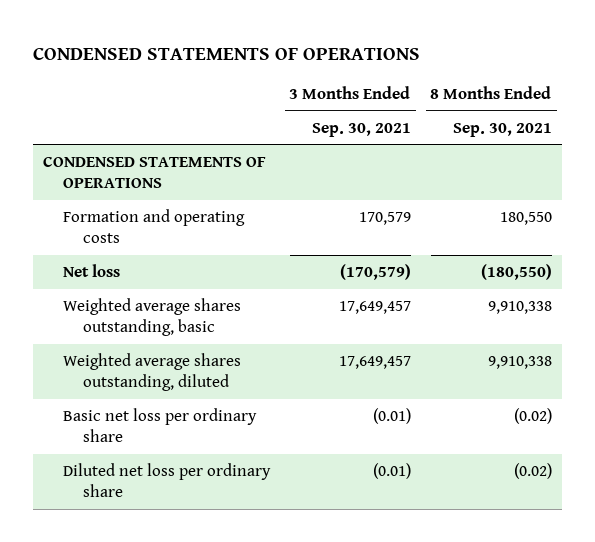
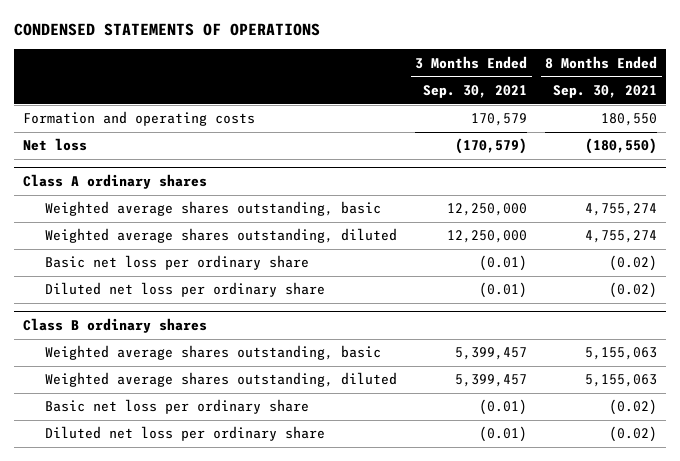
- CONDENSED STATEMENTS OF OPERATIONS
- Weighted average shares outstanding, basic | 17,649,457 | 9,910,338
- Weighted average shares outstanding, diluted | 17,649,457 | 9,910,338
+ Class A ordinary shares
+ Weighted average shares outstanding, basic | 12,250,000 | 4,755,274
+ Weighted average shares outstanding, diluted | 12,250,000 | 4,755,274
+ Class B ordinary shares
+ Weighted average shares outstanding, basic | 5,399,457 | 5,155,063
+ Weighted average shares outstanding, diluted | 5,399,457 | 5,155,063
+ Basic net loss per ordinary share | (0.01) | (0.02)
+ Diluted net loss per ordinary share | (0.01) | (0.02)

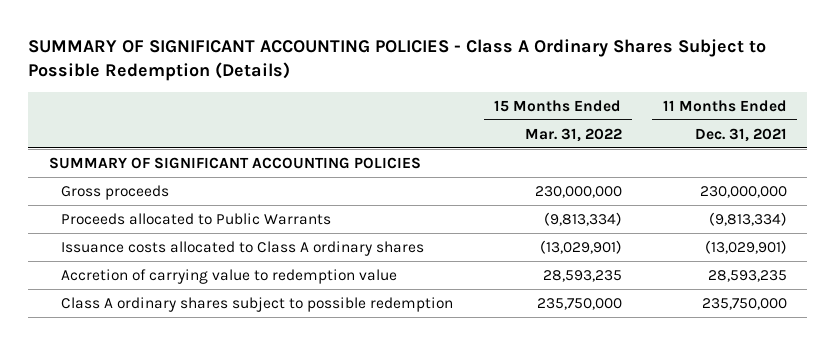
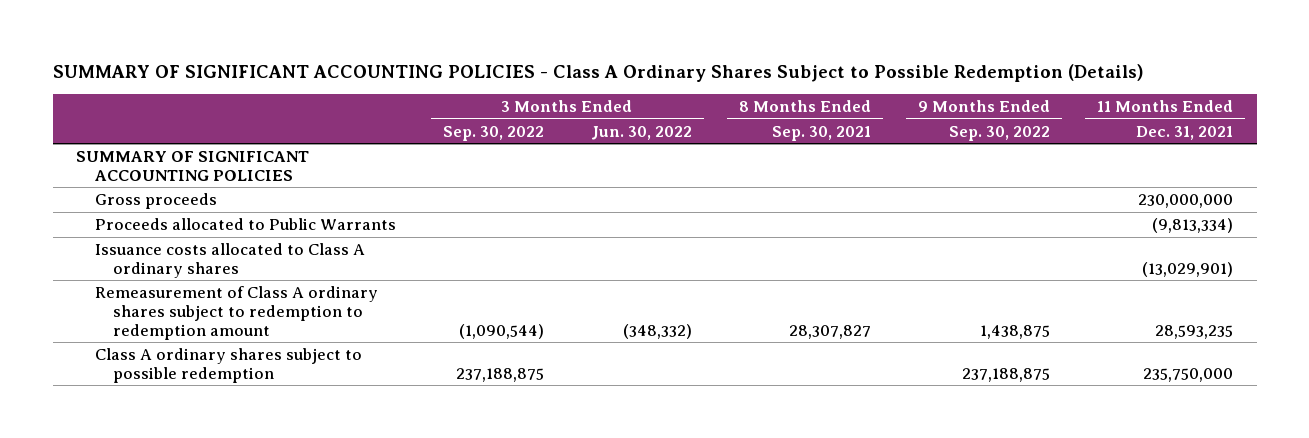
- | 15 Months Ended Mar. 31, 2022 | 11 Months Ended Dec. 31, 2021
+ | 3 Months Ended Sep. 30, 2022 | 3 Months Ended Jun. 30, 2022 | 8 Months Ended Sep. 30, 2021 | 9 Months Ended Sep. 30, 2022 | 11 Months Ended Dec. 31, 2021
- Accretion of carrying value to redemption value | 28,593,235 | 28,593,235
+ Remeasurement of Class A ordinary shares subject to redemption to redemption amount | (1,090,544) | (348,332) | 28,307,827 | 1,438,875 | 28,593,235

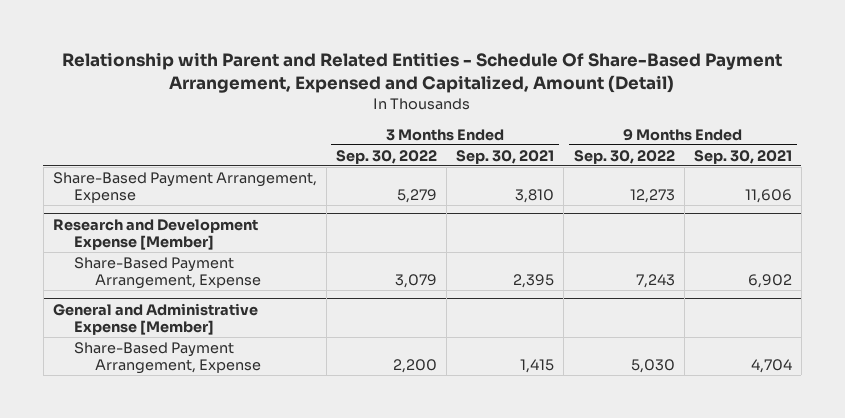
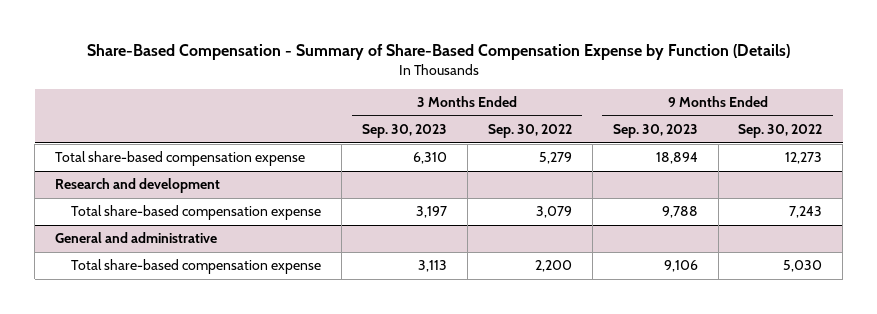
- Relationship with Parent and Related Entities - Schedule Of Share-Based Payment Arrangement, Expensed and Capitalized, Amount (Detail)
+ Share-Based Compensation - Summary of Share-Based Compensation Expense by Function (Details)
- | 3 Months Ended Sep. 30, 2022 | 3 Months Ended Sep. 30, 2021 | 9 Months Ended Sep. 30, 2022 | 9 Months Ended Sep. 30, 2021
+ | 3 Months Ended Sep. 30, 2023 | 3 Months Ended Sep. 30, 2022 | 9 Months Ended Sep. 30, 2023 | 9 Months Ended Sep. 30, 2022
- Share-Based Payment Arrangement, Expense | 5,279 | 3,810 | 12,273 | 11,606
- Research and Development Expense [Member]
- Share-Based Payment Arrangement, Expense | 3,079 | 2,395 | 7,243 | 6,902
- General and Administrative Expense [Member]
- Share-Based Payment Arrangement, Expense | 2,200 | 1,415 | 5,030 | 4,704
+ Total share-based compensation expense | 6,310 | 5,279 | 18,894 | 12,273
+ Research and development
+ Total share-based compensation expense | 3,197 | 3,079 | 9,788 | 7,243
+ General and administrative
+ Total share-based compensation expense | 3,113 | 2,200 | 9,106 | 5,030

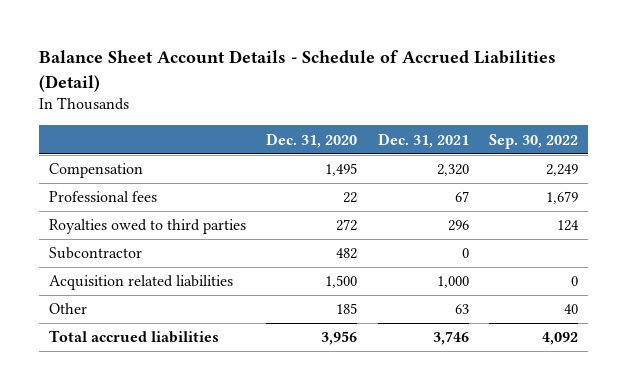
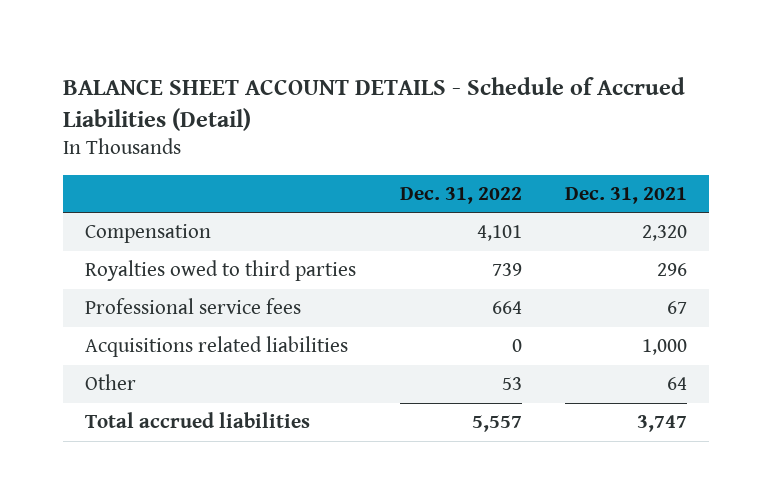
- Balance Sheet Account Details - Schedule of Accrued Liabilities (Detail)
+ BALANCE SHEET ACCOUNT DETAILS - Schedule of Accrued Liabilities (Detail)
- | Dec. 31, 2020 | Dec. 31, 2021 | Sep. 30, 2022
+ | Dec. 31, 2022 | Dec. 31, 2021
- Professional fees | 22 | 67 | 1,679
- Subcontractor | 482 | 0 |
- Acquisition related liabilities | 1,500 | 1,000 | 0
- Other | 185 | 63 | 40
- Total accrued liabilities | 3,956 | 3,746 | 4,092
+ Professional service fees | 664 | 67
+ Acquisitions related liabilities | 0 | 1,000
+ Other | 53 | 64
+ Total accrued liabilities | 5,557 | 3,747

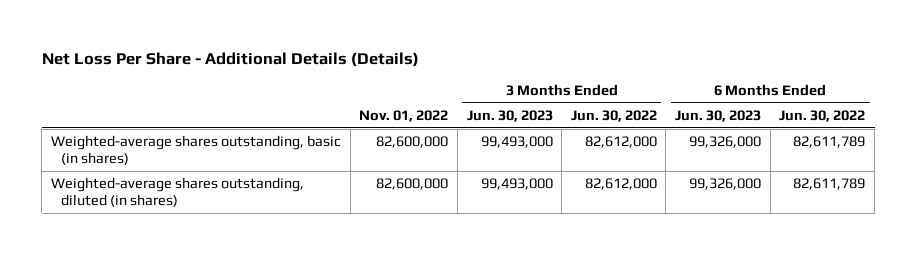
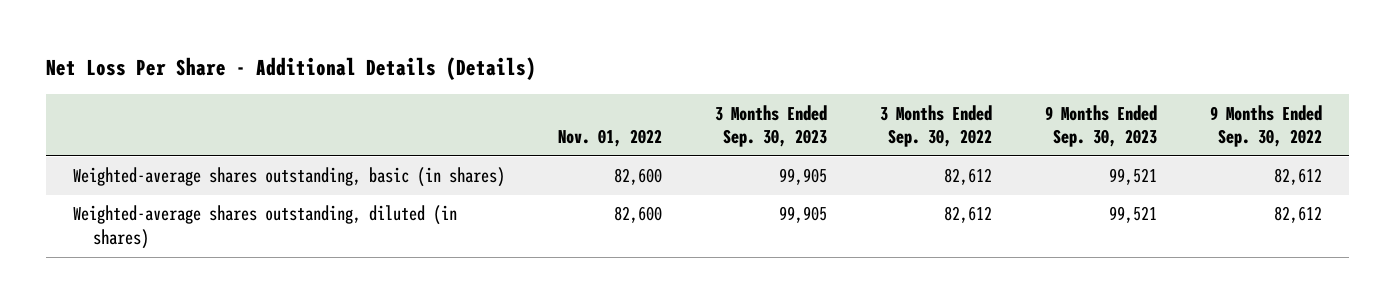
- | Nov. 01, 2022 | 3 Months Ended Jun. 30, 2023 | 3 Months Ended Jun. 30, 2022 | 6 Months Ended Jun. 30, 2023 | 6 Months Ended Jun. 30, 2022
+ | Nov. 01, 2022 | 3 Months Ended Sep. 30, 2023 | 3 Months Ended Sep. 30, 2022 | 9 Months Ended Sep. 30, 2023 | 9 Months Ended Sep. 30, 2022
- Weighted-average shares outstanding, basic (in shares) | 82,600,000 | 99,493,000 | 82,612,000 | 99,326,000 | 82,611,789
- Weighted-average shares outstanding, diluted (in shares) | 82,600,000 | 99,493,000 | 82,612,000 | 99,326,000 | 82,611,789
+ Weighted-average shares outstanding, basic (in shares) | 82,600 | 99,905 | 82,612 | 99,521 | 82,612
+ Weighted-average shares outstanding, diluted (in shares) | 82,600 | 99,905 | 82,612 | 99,521 | 82,612

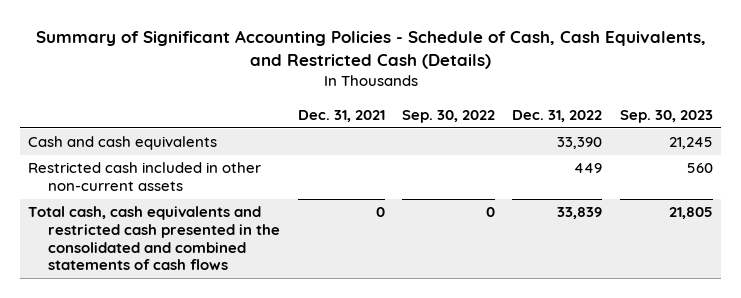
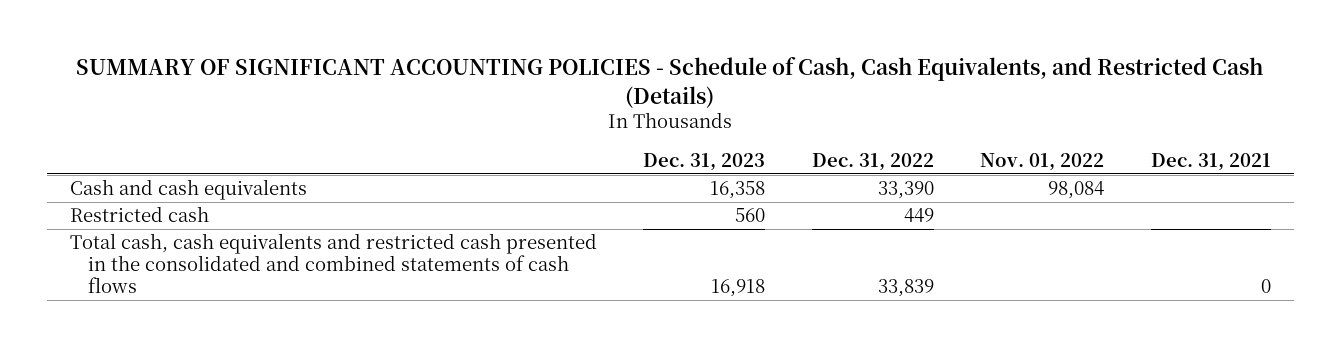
- Summary of Significant Accounting Policies - Schedule of Cash, Cash Equivalents, and Restricted Cash (Details)
+ SUMMARY OF SIGNIFICANT ACCOUNTING POLICIES - Schedule of Cash, Cash Equivalents, and Restricted Cash (Details)
- | Dec. 31, 2021 | Sep. 30, 2022 | Dec. 31, 2022 | Sep. 30, 2023
+ | Dec. 31, 2023 | Dec. 31, 2022 | Nov. 01, 2022 | Dec. 31, 2021
- Restricted cash included in other non-current assets | | | 449 | 560
+ Restricted cash | 560 | 449 | |

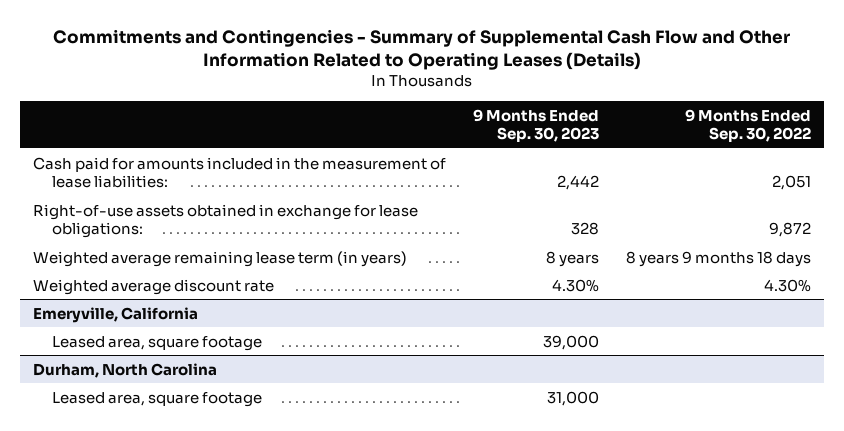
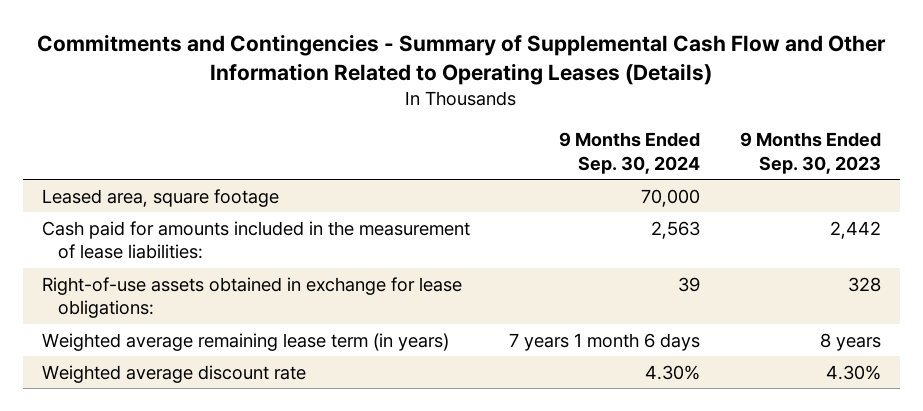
- | 9 Months Ended Sep. 30, 2023 | 9 Months Ended Sep. 30, 2022
+ | 9 Months Ended Sep. 30, 2024 | 9 Months Ended Sep. 30, 2023
+ Leased area, square footage | 70,000 |
- Emeryville, California
- Leased area, square footage | 39,000 |
- Durham, North Carolina
- Leased area, square footage | 31,000 |

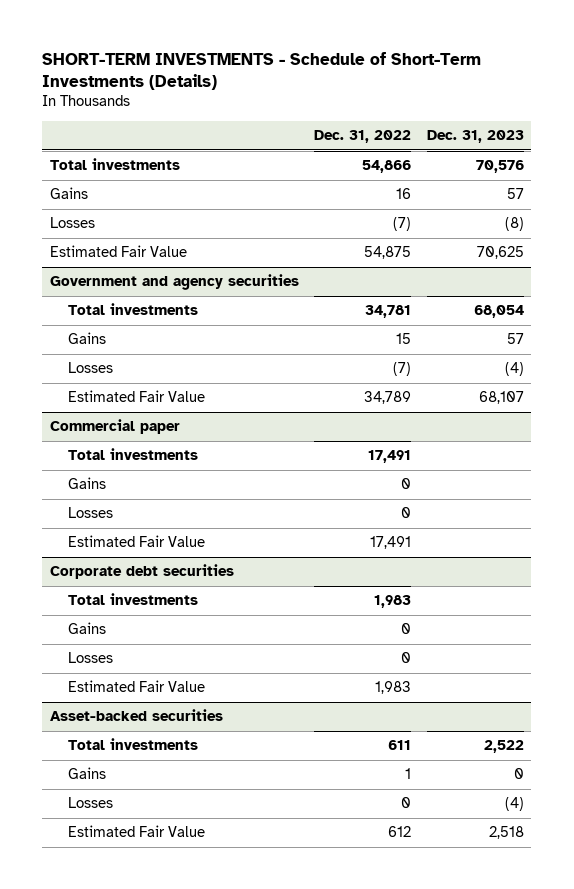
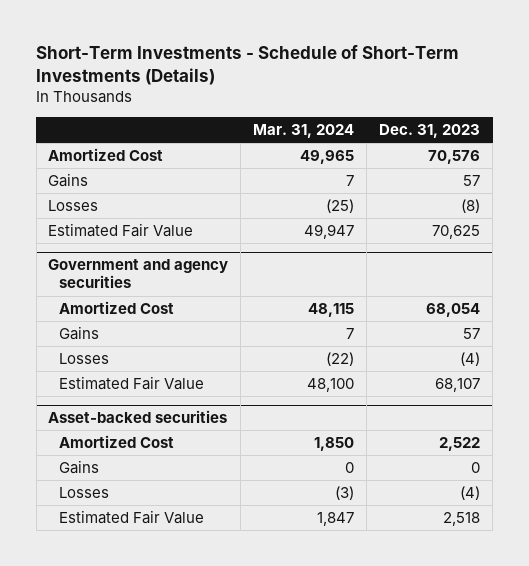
- SHORT-TERM INVESTMENTS - Schedule of Short-Term Investments (Details)
+ Short-Term Investments - Schedule of Short-Term Investments (Details)
- | Dec. 31, 2022 | Dec. 31, 2023
+ | Mar. 31, 2024 | Dec. 31, 2023
- Total investments | 54,866 | 70,576
+ Amortized Cost | 49,965 | 70,576
@ Government and agency securities
- Total investments | 34,781 | 68,054
+ Amortized Cost | 48,115 | 68,054
- Commercial paper
- Total investments | 17,491 |
- Gains | 0 |
- Losses | 0 |
- Estimated Fair Value | 17,491 |
- Corporate debt securities
- Total investments | 1,983 |
- Gains | 0 |
- Losses | 0 |
- Estimated Fair Value | 1,983 |
@ Asset-backed securities
- Total investments | 611 | 2,522
+ Amortized Cost | 1,850 | 2,522

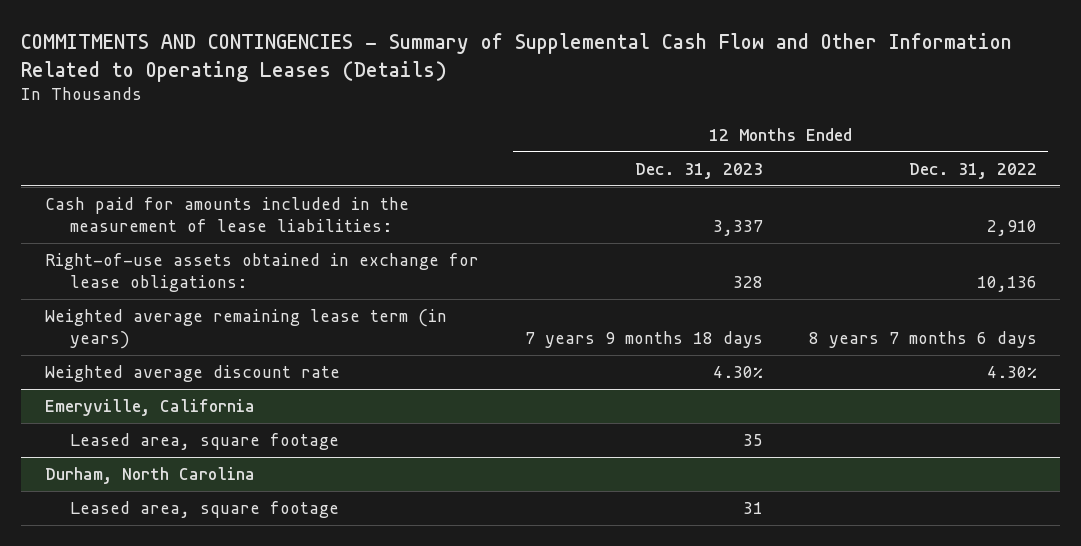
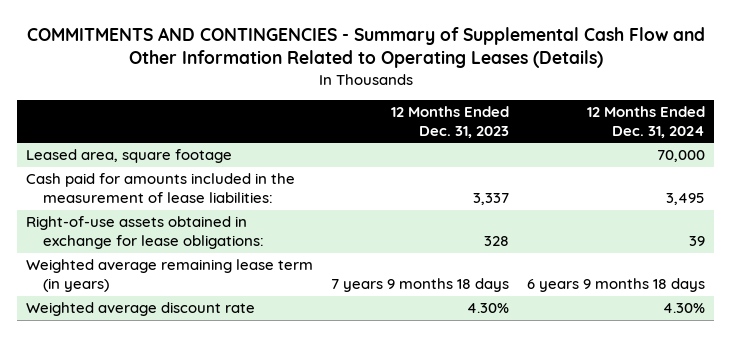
- | 12 Months Ended Dec. 31, 2023 | 12 Months Ended Dec. 31, 2022
+ | 12 Months Ended Dec. 31, 2023 | 12 Months Ended Dec. 31, 2024
+ Leased area, square footage | | 70,000
- Emeryville, California
- Leased area, square footage | 35 |
- Durham, North Carolina
- Leased area, square footage | 31 |

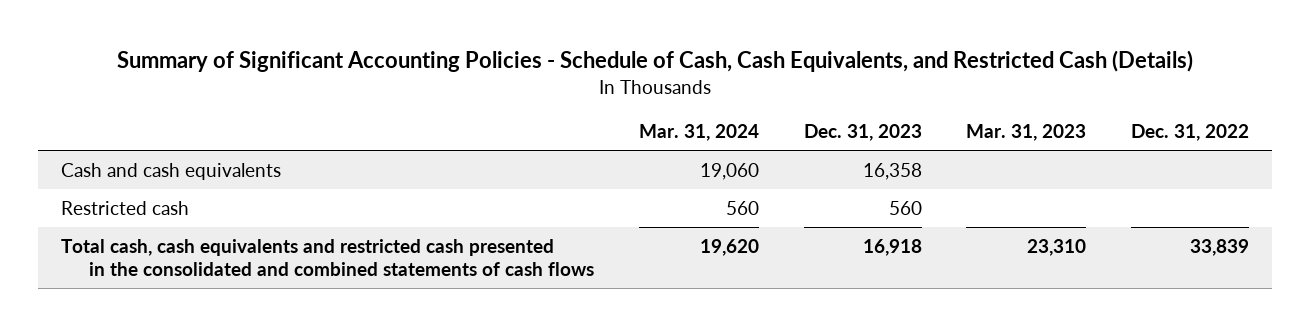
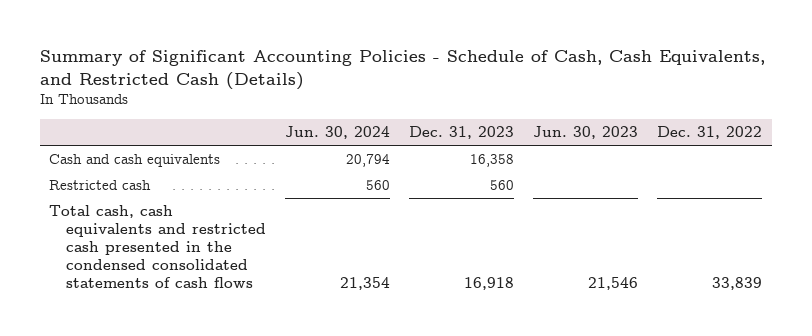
- | Mar. 31, 2024 | Dec. 31, 2023 | Mar. 31, 2023 | Dec. 31, 2022
+ | Jun. 30, 2024 | Dec. 31, 2023 | Jun. 30, 2023 | Dec. 31, 2022
- Total cash, cash equivalents and restricted cash presented in the consolidated and combined statements of cash flows | 19,620 | 16,918 | 23,310 | 33,839
+ Total cash, cash equivalents and restricted cash presented in the condensed consolidated statements of cash flows | 21,354 | 16,918 | 21,546 | 33,839

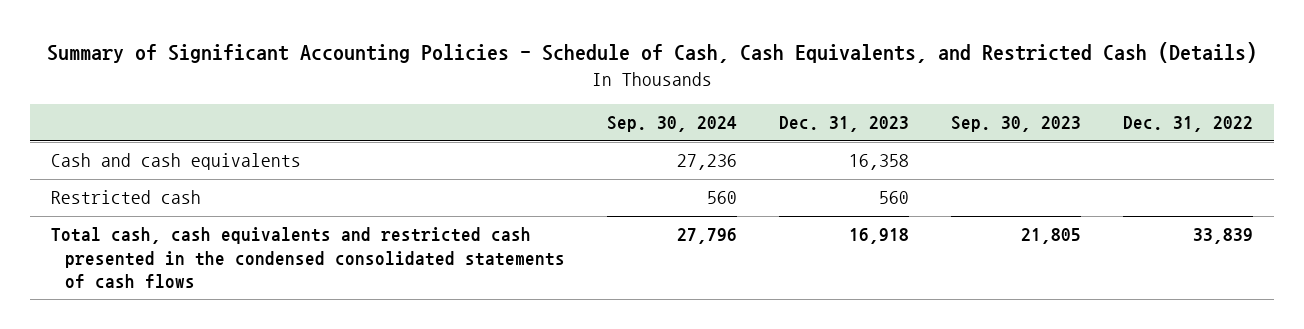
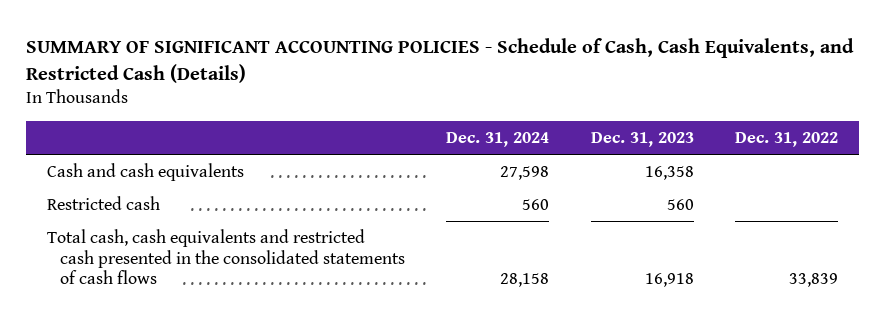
- Summary of Significant Accounting Policies - Schedule of Cash, Cash Equivalents, and Restricted Cash (Details)
+ SUMMARY OF SIGNIFICANT ACCOUNTING POLICIES - Schedule of Cash, Cash Equivalents, and Restricted Cash (Details)
- | Sep. 30, 2024 | Dec. 31, 2023 | Sep. 30, 2023 | Dec. 31, 2022
+ | Dec. 31, 2024 | Dec. 31, 2023 | Dec. 31, 2022
- Total cash, cash equivalents and restricted cash presented in the condensed consolidated statements of cash flows | 27,796 | 16,918 | 21,805 | 33,839
+ Total cash, cash equivalents and restricted cash presented in the consolidated statements of cash flows | 28,158 | 16,918 | 33,839

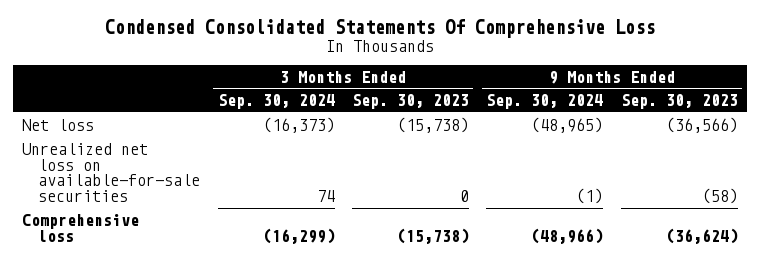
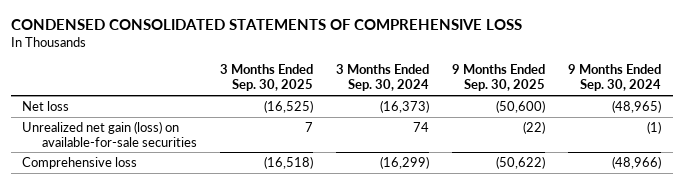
- Condensed Consolidated Statements Of Comprehensive Loss
+ CONDENSED CONSOLIDATED STATEMENTS OF COMPREHENSIVE LOSS
- | 3 Months Ended Sep. 30, 2024 | 3 Months Ended Sep. 30, 2023 | 9 Months Ended Sep. 30, 2024 | 9 Months Ended Sep. 30, 2023
+ | 3 Months Ended Sep. 30, 2025 | 3 Months Ended Sep. 30, 2024 | 9 Months Ended Sep. 30, 2025 | 9 Months Ended Sep. 30, 2024
- Unrealized net loss on available-for-sale securities | 74 | 0 | (1) | (58)
+ Unrealized net gain (loss) on available-for-sale securities | 7 | 74 | (22) | (1)

